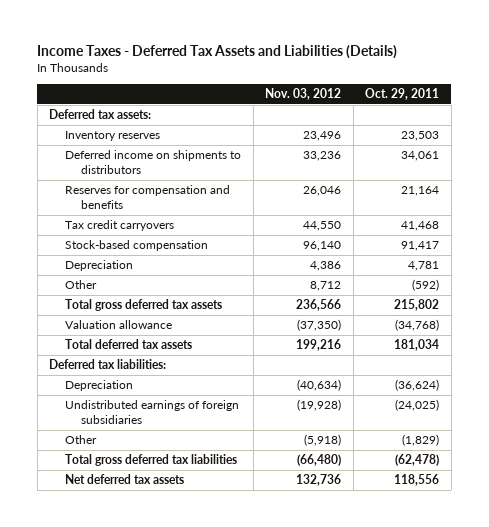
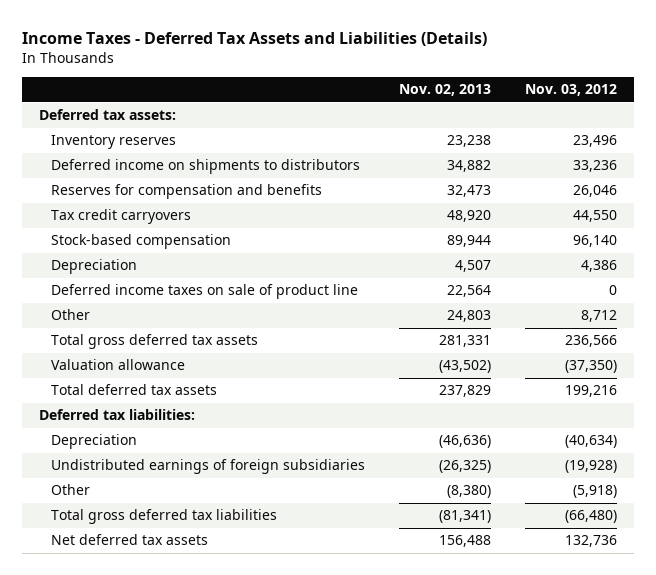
- | Nov. 03, 2012 | Oct. 29, 2011
+ | Nov. 02, 2013 | Nov. 03, 2012
+ Deferred income taxes on sale of product line | 22,564 | 0

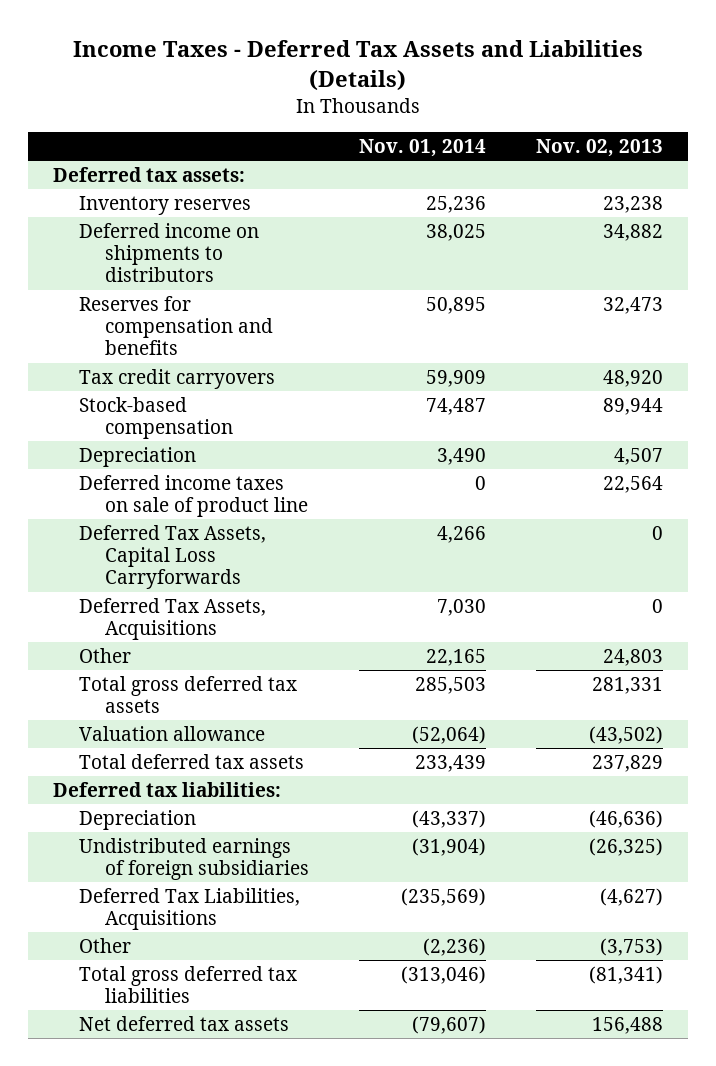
- | Nov. 02, 2013 | Nov. 03, 2012
+ | Nov. 01, 2014 | Nov. 02, 2013
+ Deferred Tax Assets, Capital Loss Carryforwards | 4,266 | 0
+ Deferred Tax Assets, Acquisitions | 7,030 | 0
- Other | (8,380) | (5,918)
+ Deferred Tax Liabilities, Acquisitions | (235,569) | (4,627)
+ Other | (2,236) | (3,753)

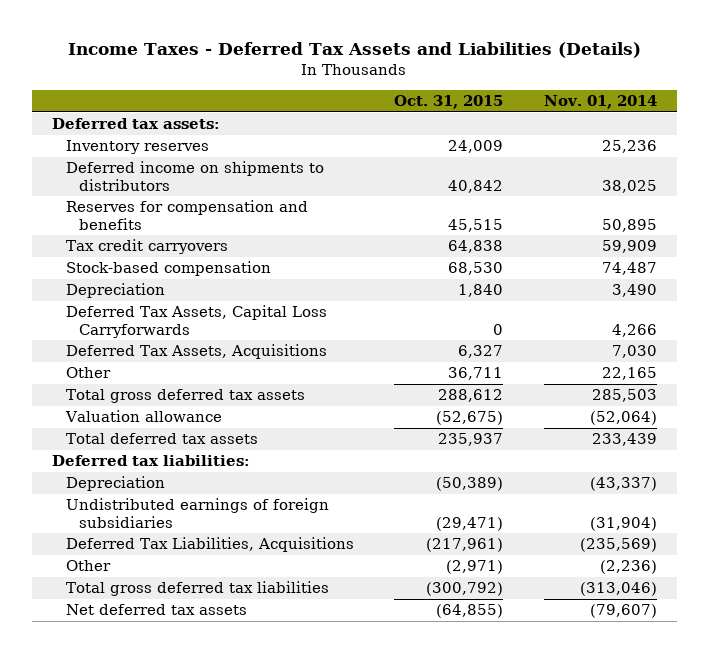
- | Nov. 01, 2014 | Nov. 02, 2013
+ | Oct. 31, 2015 | Nov. 01, 2014
- Deferred income taxes on sale of product line | 0 | 22,564

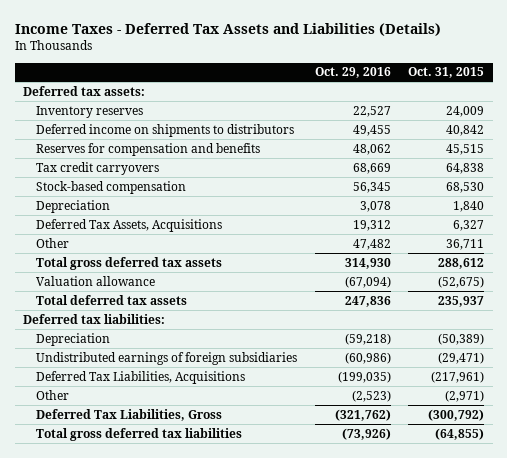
- | Oct. 31, 2015 | Nov. 01, 2014
+ | Oct. 29, 2016 | Oct. 31, 2015
- Deferred Tax Assets, Capital Loss Carryforwards | 0 | 4,266
- Total gross deferred tax liabilities | (300,792) | (313,046)
- Net deferred tax assets | (64,855) | (79,607)
+ Deferred Tax Liabilities, Gross | (321,762) | (300,792)
+ Total gross deferred tax liabilities | (73,926) | (64,855)

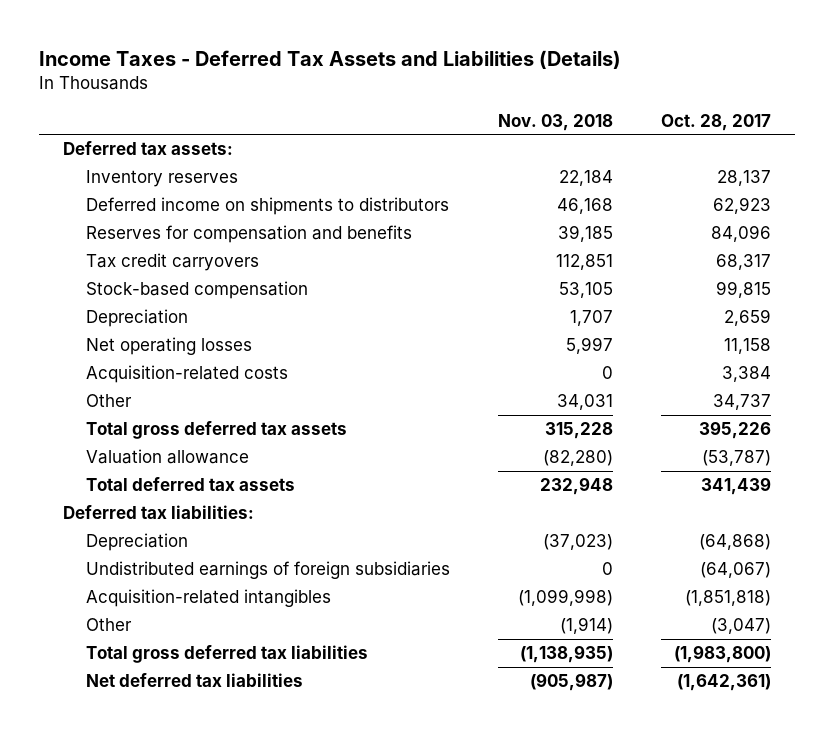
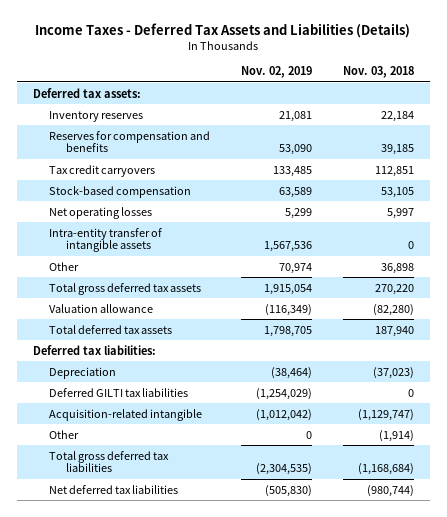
- | Nov. 03, 2018 | Oct. 28, 2017
+ | Nov. 02, 2019 | Nov. 03, 2018
- Deferred income on shipments to distributors | 46,168 | 62,923
- Depreciation | 1,707 | 2,659
- Acquisition-related costs | 0 | 3,384
- Other | 34,031 | 34,737
- Total gross deferred tax assets | 315,228 | 395,226
+ Intra-entity transfer of intangible assets | 1,567,536 | 0
+ Other | 70,974 | 36,898
+ Total gross deferred tax assets | 1,915,054 | 270,220
- Total deferred tax assets | 232,948 | 341,439
+ Total deferred tax assets | 1,798,705 | 187,940
- Undistributed earnings of foreign subsidiaries | 0 | (64,067)
- Acquisition-related intangibles | (1,099,998) | (1,851,818)
+ Deferred GILTI tax liabilities | (1,254,029) | 0
+ Acquisition-related intangible | (1,012,042) | (1,129,747)
- Total gross deferred tax liabilities | (1,138,935) | (1,983,800)
- Net deferred tax liabilities | (905,987) | (1,642,361)
+ Total gross deferred tax liabilities | (2,304,535) | (1,168,684)
+ Net deferred tax liabilities | (505,830) | (980,744)

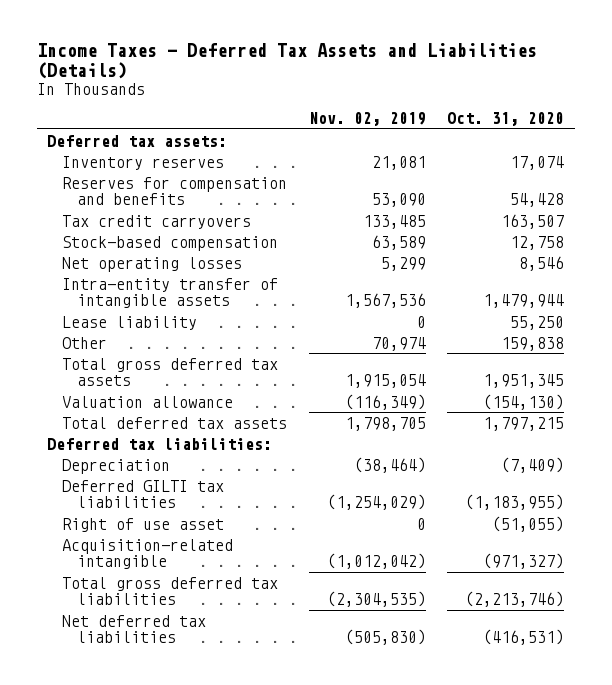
- | Nov. 02, 2019 | Nov. 03, 2018
+ | Nov. 02, 2019 | Oct. 31, 2020
+ Lease liability | 0 | 55,250
+ Right of use asset | 0 | (51,055)
- Other | 0 | (1,914)

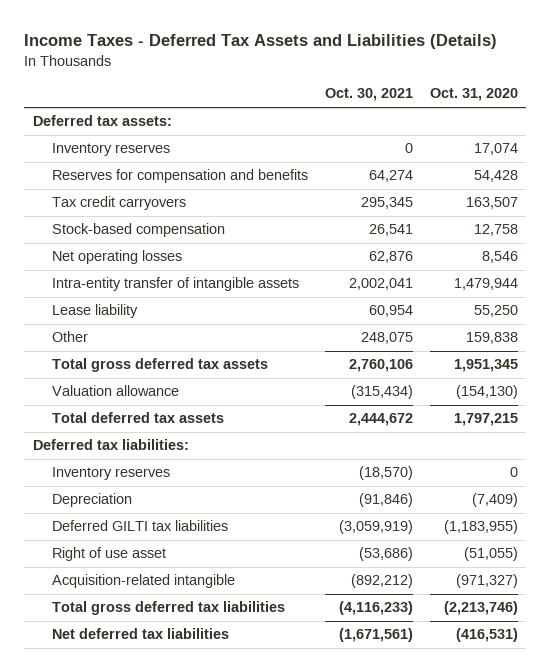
- | Nov. 02, 2019 | Oct. 31, 2020
+ | Oct. 30, 2021 | Oct. 31, 2020
+ Inventory reserves | (18,570) | 0

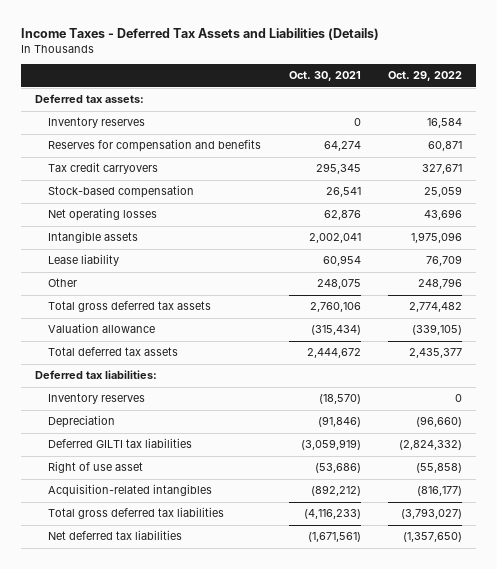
- | Oct. 30, 2021 | Oct. 31, 2020
+ | Oct. 30, 2021 | Oct. 29, 2022
- Intra-entity transfer of intangible assets | 2,002,041 | 1,479,944
+ Intangible assets | 2,002,041 | 1,975,096
- Acquisition-related intangible | (892,212) | (971,327)
+ Acquisition-related intangibles | (892,212) | (816,177)

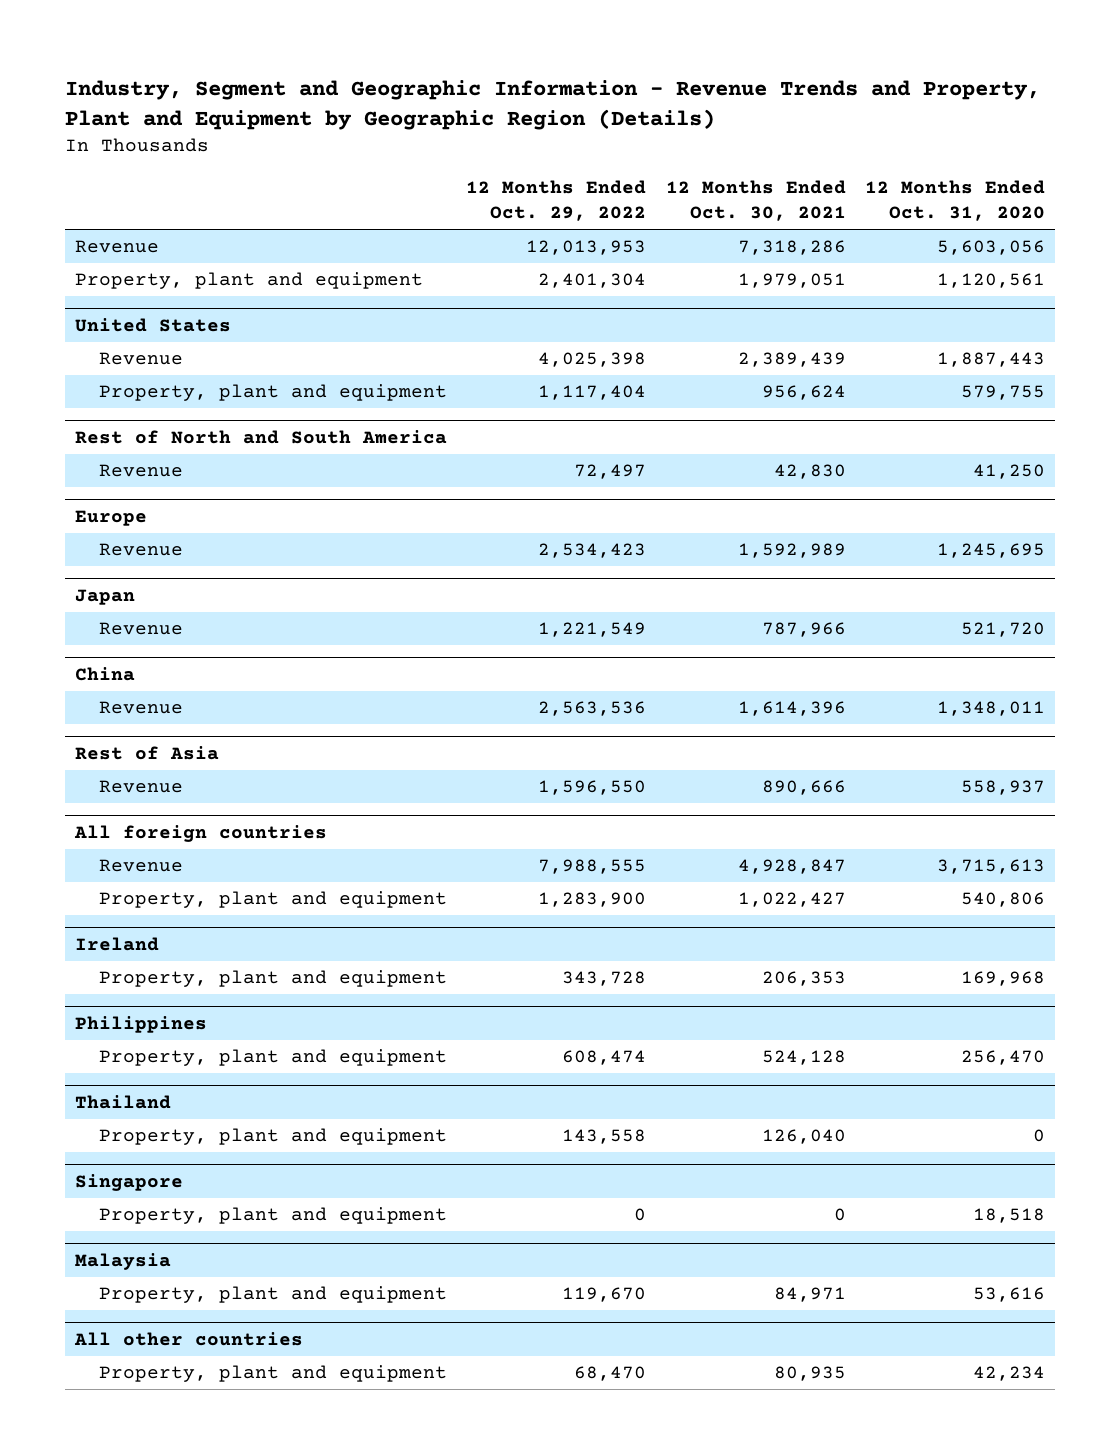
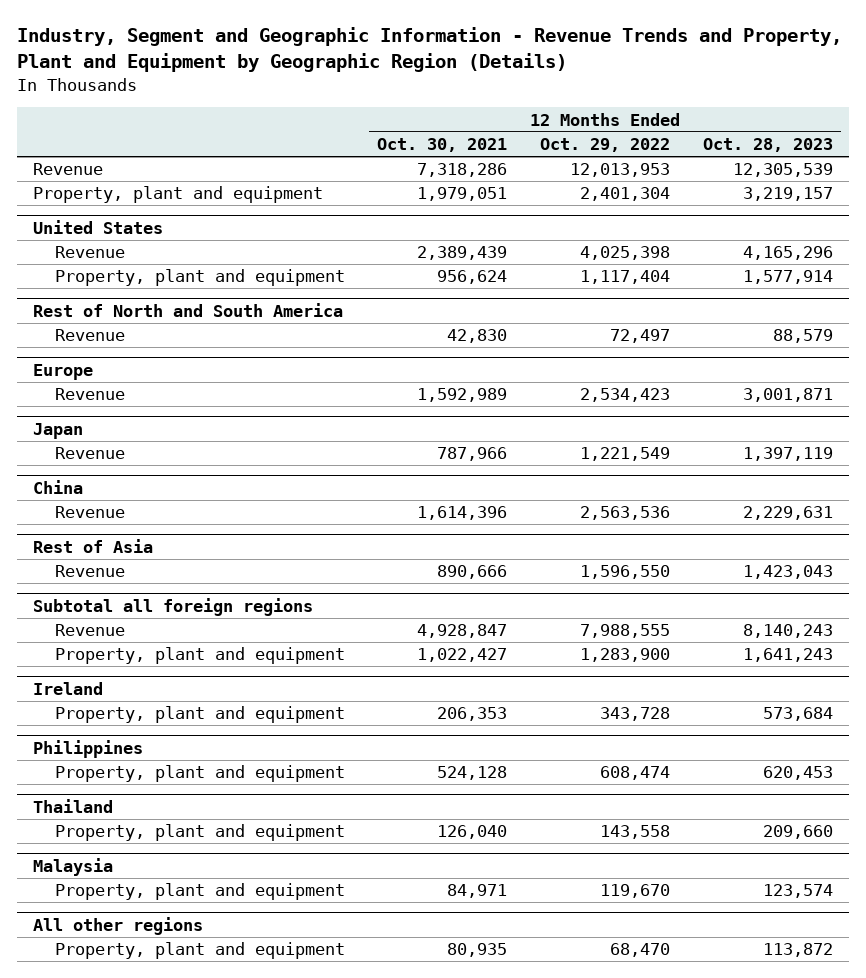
- | 12 Months Ended Oct. 29, 2022 | 12 Months Ended Oct. 30, 2021 | 12 Months Ended Oct. 31, 2020
+ | 12 Months Ended Oct. 30, 2021 | 12 Months Ended Oct. 29, 2022 | 12 Months Ended Oct. 28, 2023
- All foreign countries
+ Subtotal all foreign regions
- Singapore
- Property, plant and equipment | 0 | 0 | 18,518
- All other countries
+ All other regions

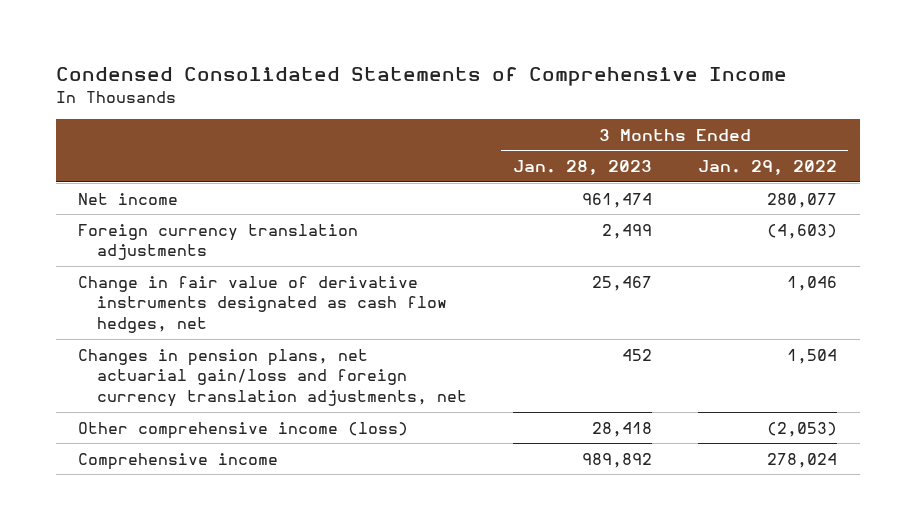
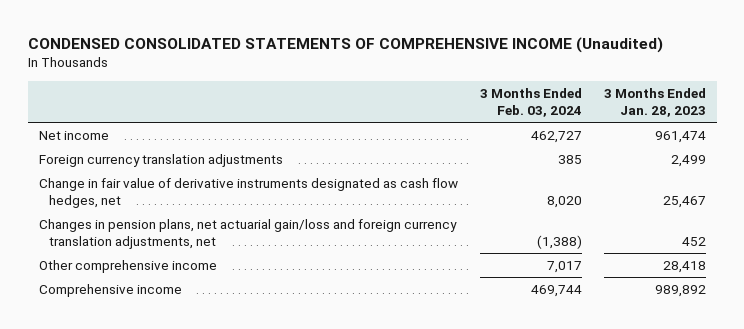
- Condensed Consolidated Statements of Comprehensive Income
+ CONDENSED CONSOLIDATED STATEMENTS OF COMPREHENSIVE INCOME (Unaudited)
- | 3 Months Ended Jan. 28, 2023 | 3 Months Ended Jan. 29, 2022
+ | 3 Months Ended Feb. 03, 2024 | 3 Months Ended Jan. 28, 2023
- Other comprehensive income (loss) | 28,418 | (2,053)
+ Other comprehensive income | 7,017 | 28,418

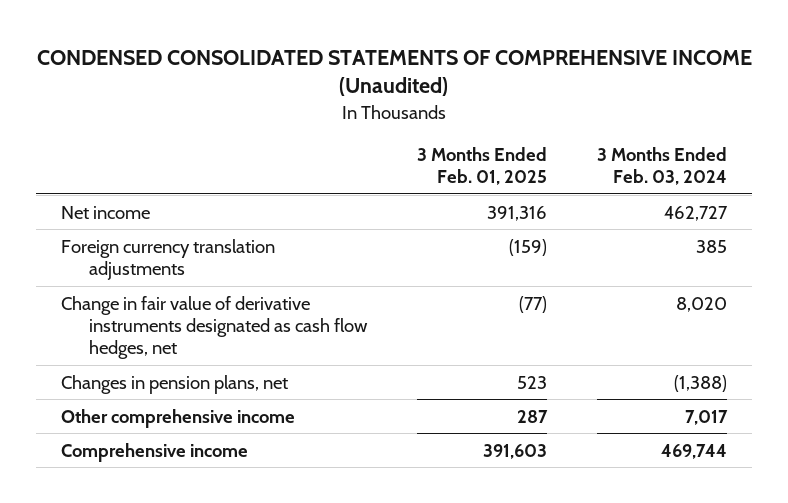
- | 3 Months Ended Feb. 03, 2024 | 3 Months Ended Jan. 28, 2023
+ | 3 Months Ended Feb. 01, 2025 | 3 Months Ended Feb. 03, 2024
- Changes in pension plans, net actuarial gain/loss and foreign currency translation adjustments, net | (1,388) | 452
+ Changes in pension plans, net | 523 | (1,388)

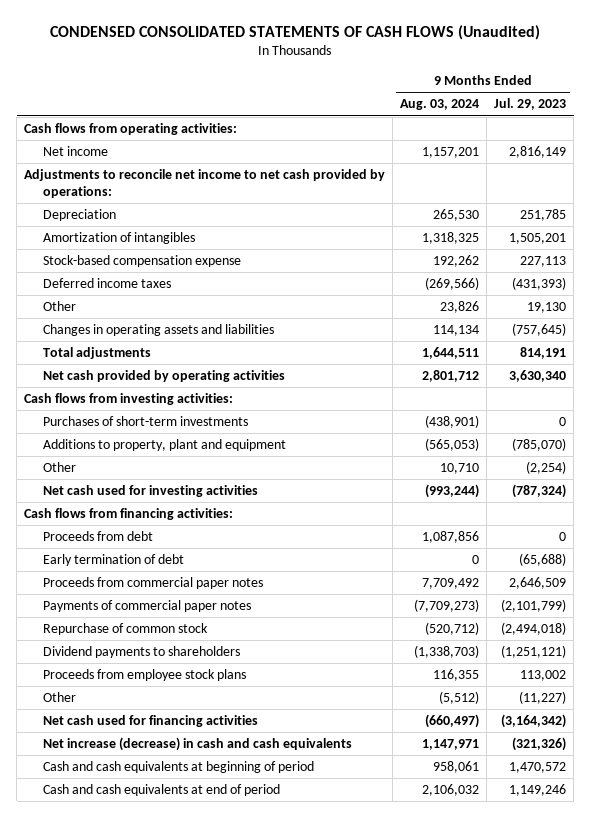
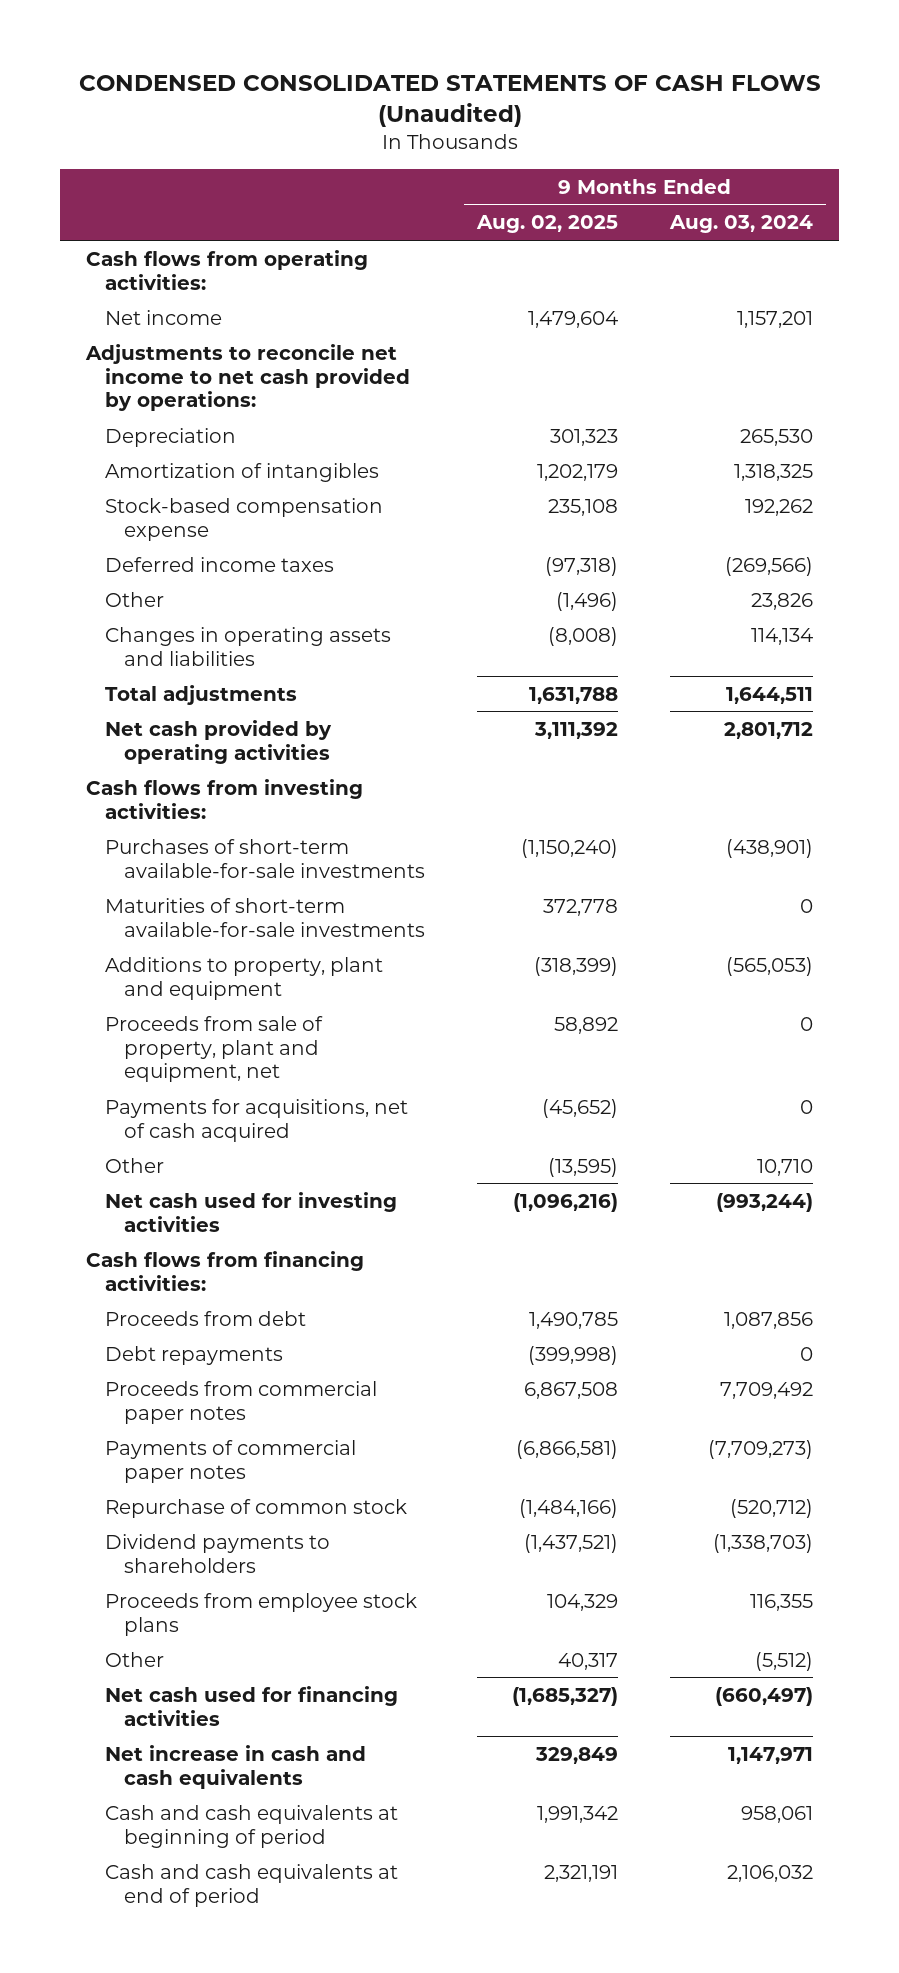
- | 9 Months Ended Aug. 03, 2024 | 9 Months Ended Jul. 29, 2023
+ | 9 Months Ended Aug. 02, 2025 | 9 Months Ended Aug. 03, 2024
- Purchases of short-term investments | (438,901) | 0
+ Purchases of short-term available-for-sale investments | (1,150,240) | (438,901)
+ Maturities of short-term available-for-sale investments | 372,778 | 0
+ Proceeds from sale of property, plant and equipment, net | 58,892 | 0
+ Payments for acquisitions, net of cash acquired | (45,652) | 0
- Early termination of debt | 0 | (65,688)
+ Debt repayments | (399,998) | 0
- Net increase (decrease) in cash and cash equivalents | 1,147,971 | (321,326)
+ Net increase in cash and cash equivalents | 329,849 | 1,147,971

